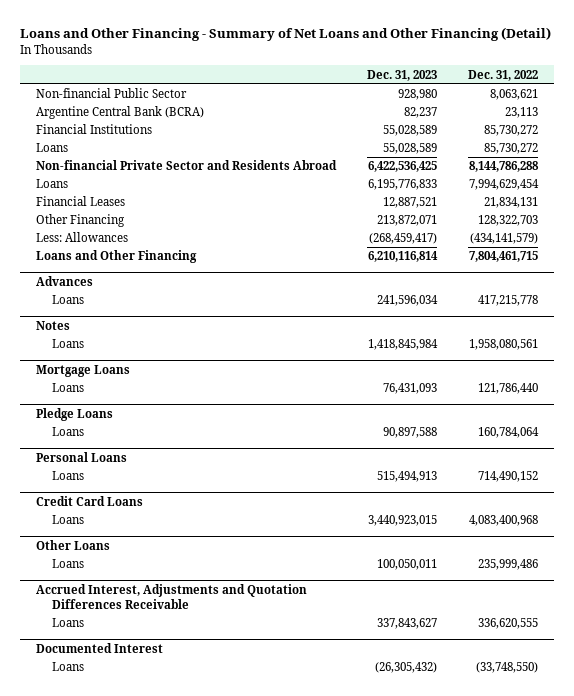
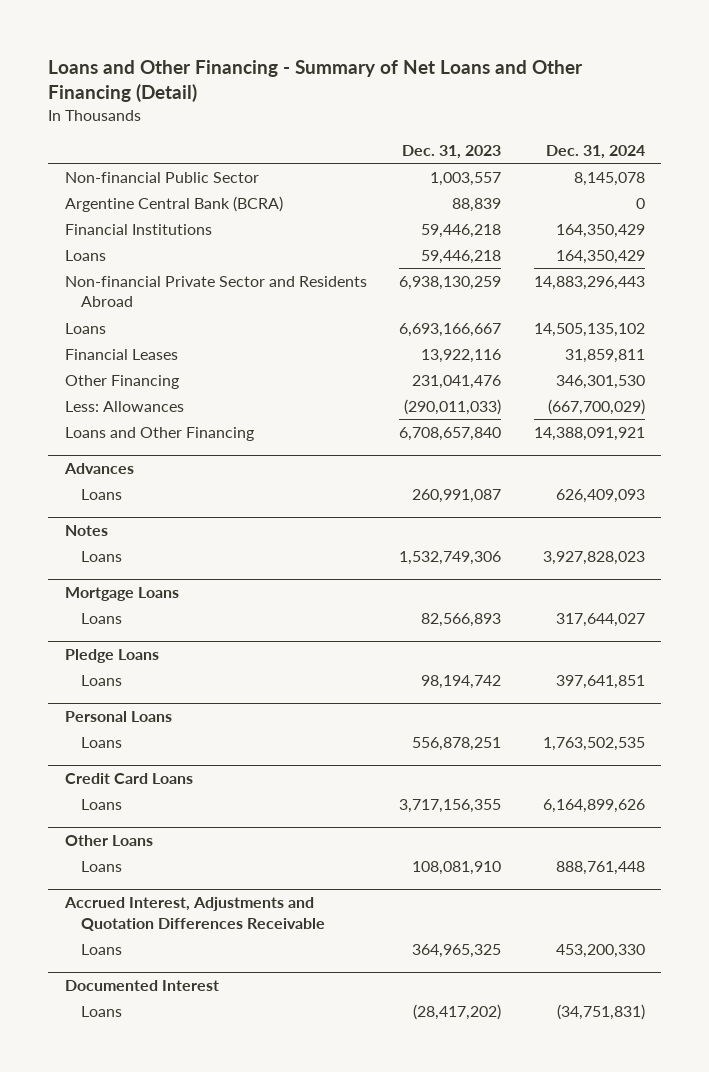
- | Dec. 31, 2023 | Dec. 31, 2022
+ | Dec. 31, 2023 | Dec. 31, 2024
- Non-financial Public Sector | 928,980 | 8,063,621
- Argentine Central Bank (BCRA) | 82,237 | 23,113
- Financial Institutions | 55,028,589 | 85,730,272
- Loans | 55,028,589 | 85,730,272
- Non-financial Private Sector and Residents Abroad | 6,422,536,425 | 8,144,786,288
- Loans | 6,195,776,833 | 7,994,629,454
- Financial Leases | 12,887,521 | 21,834,131
- Other Financing | 213,872,071 | 128,322,703
- Less: Allowances | (268,459,417) | (434,141,579)
- Loans and Other Financing | 6,210,116,814 | 7,804,461,715
+ Non-financial Public Sector | 1,003,557 | 8,145,078
+ Argentine Central Bank (BCRA) | 88,839 | 0
+ Financial Institutions | 59,446,218 | 164,350,429
+ Loans | 59,446,218 | 164,350,429
+ Non-financial Private Sector and Residents Abroad | 6,938,130,259 | 14,883,296,443
+ Loans | 6,693,166,667 | 14,505,135,102
+ Financial Leases | 13,922,116 | 31,859,811
+ Other Financing | 231,041,476 | 346,301,530
+ Less: Allowances | (290,011,033) | (667,700,029)
+ Loans and Other Financing | 6,708,657,840 | 14,388,091,921
@ Advances
- Loans | 241,596,034 | 417,215,778
+ Loans | 260,991,087 | 626,409,093
@ Notes
- Loans | 1,418,845,984 | 1,958,080,561
+ Loans | 1,532,749,306 | 3,927,828,023
@ Mortgage Loans
- Loans | 76,431,093 | 121,786,440
+ Loans | 82,566,893 | 317,644,027
@ Pledge Loans
- Loans | 90,897,588 | 160,784,064
+ Loans | 98,194,742 | 397,641,851
@ Personal Loans
- Loans | 515,494,913 | 714,490,152
+ Loans | 556,878,251 | 1,763,502,535
@ Credit Card Loans
- Loans | 3,440,923,015 | 4,083,400,968
+ Loans | 3,717,156,355 | 6,164,899,626
@ Other Loans
- Loans | 100,050,011 | 235,999,486
+ Loans | 108,081,910 | 888,761,448
@ Accrued Interest, Adjustments and Quotation Differences Receivable
- Loans | 337,843,627 | 336,620,555
+ Loans | 364,965,325 | 453,200,330
@ Documented Interest
- Loans | (26,305,432) | (33,748,550)
+ Loans | (28,417,202) | (34,751,831)

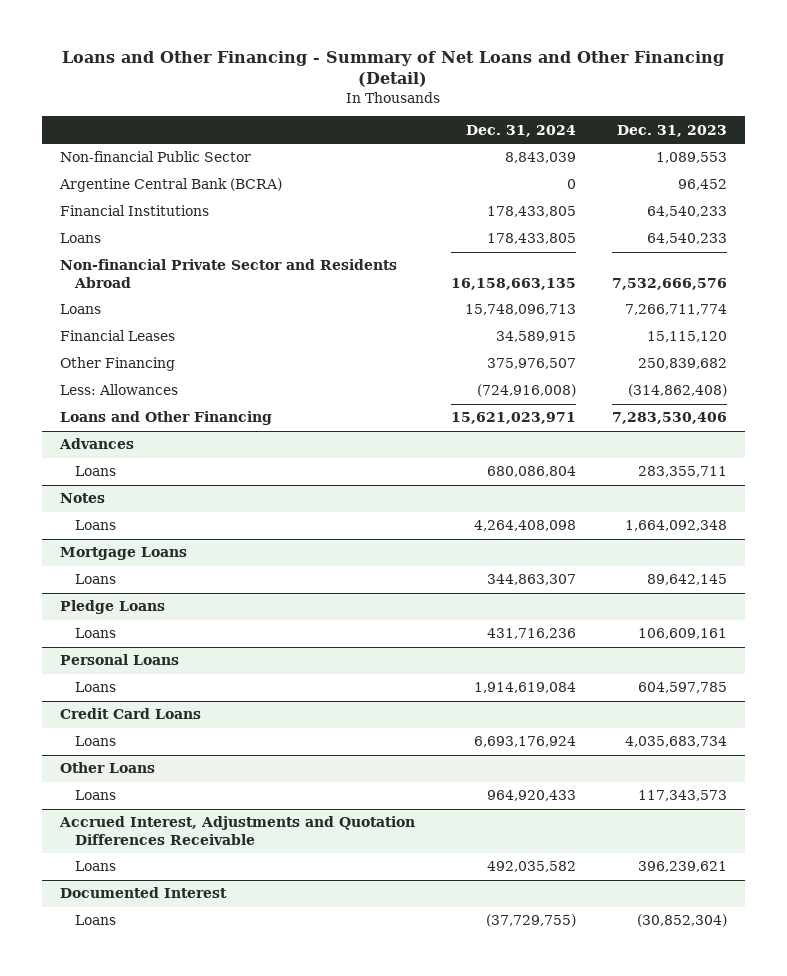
- | Dec. 31, 2023 | Dec. 31, 2024
+ | Dec. 31, 2024 | Dec. 31, 2023
- Non-financial Public Sector | 1,003,557 | 8,145,078
- Argentine Central Bank (BCRA) | 88,839 | 0
- Financial Institutions | 59,446,218 | 164,350,429
- Loans | 59,446,218 | 164,350,429
- Non-financial Private Sector and Residents Abroad | 6,938,130,259 | 14,883,296,443
- Loans | 6,693,166,667 | 14,505,135,102
- Financial Leases | 13,922,116 | 31,859,811
- Other Financing | 231,041,476 | 346,301,530
- Less: Allowances | (290,011,033) | (667,700,029)
- Loans and Other Financing | 6,708,657,840 | 14,388,091,921
+ Non-financial Public Sector | 8,843,039 | 1,089,553
+ Argentine Central Bank (BCRA) | 0 | 96,452
+ Financial Institutions | 178,433,805 | 64,540,233
+ Loans | 178,433,805 | 64,540,233
+ Non-financial Private Sector and Residents Abroad | 16,158,663,135 | 7,532,666,576
+ Loans | 15,748,096,713 | 7,266,711,774
+ Financial Leases | 34,589,915 | 15,115,120
+ Other Financing | 375,976,507 | 250,839,682
+ Less: Allowances | (724,916,008) | (314,862,408)
+ Loans and Other Financing | 15,621,023,971 | 7,283,530,406
@ Advances
- Loans | 260,991,087 | 626,409,093
+ Loans | 680,086,804 | 283,355,711
@ Notes
- Loans | 1,532,749,306 | 3,927,828,023
+ Loans | 4,264,408,098 | 1,664,092,348
@ Mortgage Loans
- Loans | 82,566,893 | 317,644,027
+ Loans | 344,863,307 | 89,642,145
@ Pledge Loans
- Loans | 98,194,742 | 397,641,851
+ Loans | 431,716,236 | 106,609,161
@ Personal Loans
- Loans | 556,878,251 | 1,763,502,535
+ Loans | 1,914,619,084 | 604,597,785
@ Credit Card Loans
- Loans | 3,717,156,355 | 6,164,899,626
+ Loans | 6,693,176,924 | 4,035,683,734
@ Other Loans
- Loans | 108,081,910 | 888,761,448
+ Loans | 964,920,433 | 117,343,573
@ Accrued Interest, Adjustments and Quotation Differences Receivable
- Loans | 364,965,325 | 453,200,330
+ Loans | 492,035,582 | 396,239,621
@ Documented Interest
- Loans | (28,417,202) | (34,751,831)
+ Loans | (37,729,755) | (30,852,304)

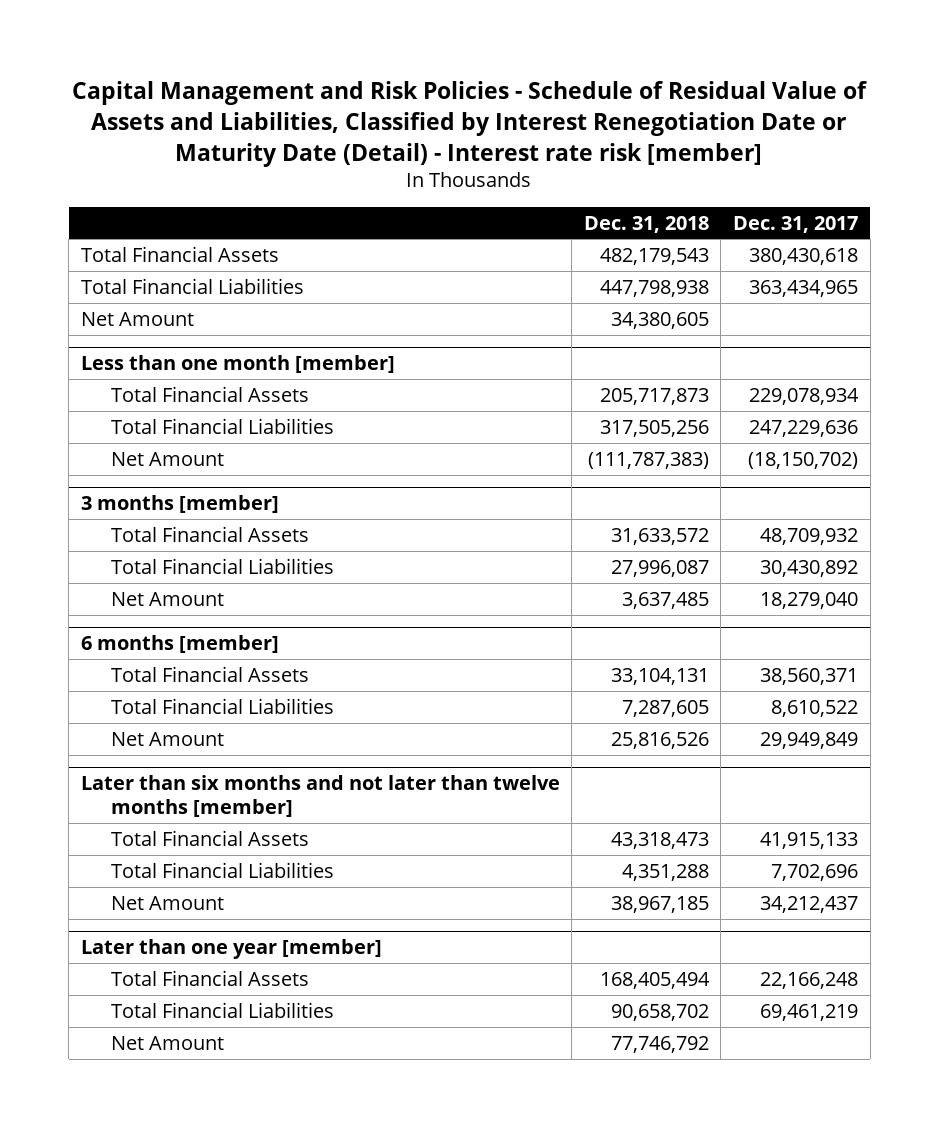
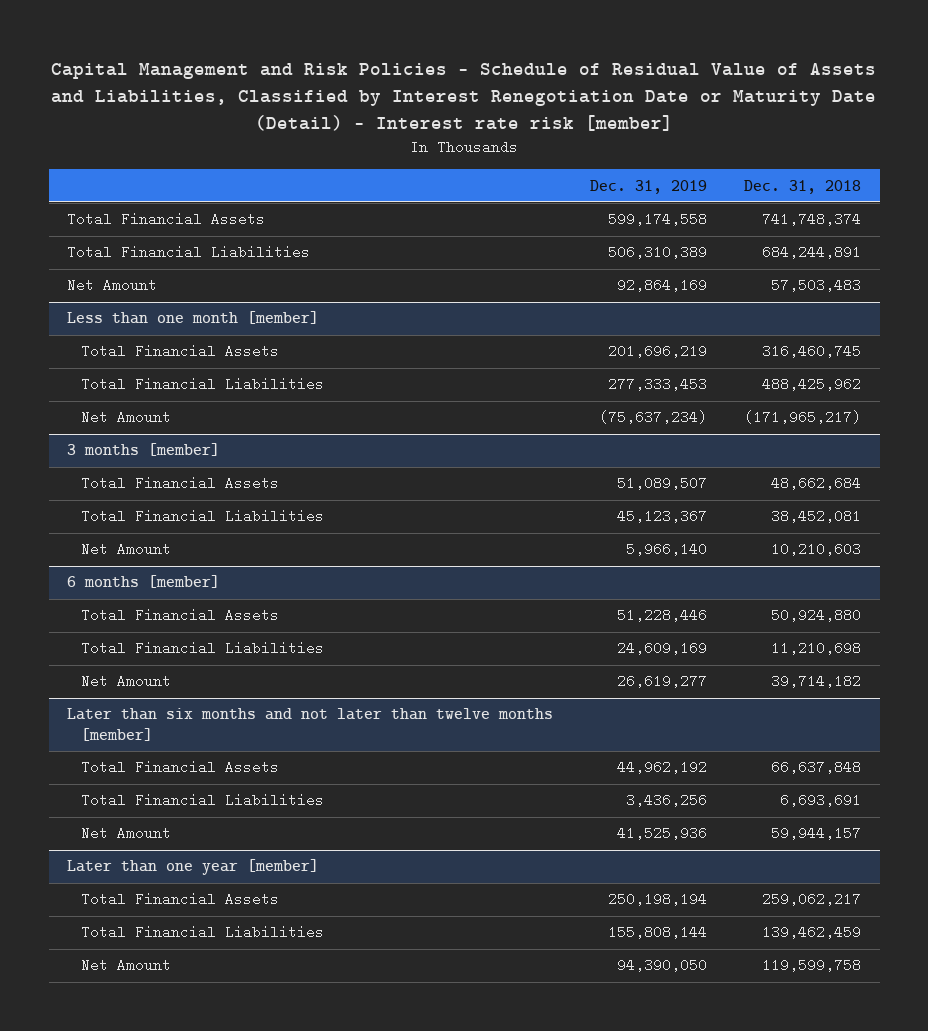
- | Dec. 31, 2018 | Dec. 31, 2017
+ | Dec. 31, 2019 | Dec. 31, 2018
- Total Financial Assets | 482,179,543 | 380,430,618
- Total Financial Liabilities | 447,798,938 | 363,434,965
- Net Amount | 34,380,605 |
+ Total Financial Assets | 599,174,558 | 741,748,374
+ Total Financial Liabilities | 506,310,389 | 684,244,891
+ Net Amount | 92,864,169 | 57,503,483
@ Less than one month [member]
- Total Financial Assets | 205,717,873 | 229,078,934
- Total Financial Liabilities | 317,505,256 | 247,229,636
- Net Amount | (111,787,383) | (18,150,702)
+ Total Financial Assets | 201,696,219 | 316,460,745
+ Total Financial Liabilities | 277,333,453 | 488,425,962
+ Net Amount | (75,637,234) | (171,965,217)
@ 3 months [member]
- Total Financial Assets | 31,633,572 | 48,709,932
- Total Financial Liabilities | 27,996,087 | 30,430,892
- Net Amount | 3,637,485 | 18,279,040
+ Total Financial Assets | 51,089,507 | 48,662,684
+ Total Financial Liabilities | 45,123,367 | 38,452,081
+ Net Amount | 5,966,140 | 10,210,603
@ 6 months [member]
- Total Financial Assets | 33,104,131 | 38,560,371
- Total Financial Liabilities | 7,287,605 | 8,610,522
- Net Amount | 25,816,526 | 29,949,849
+ Total Financial Assets | 51,228,446 | 50,924,880
+ Total Financial Liabilities | 24,609,169 | 11,210,698
+ Net Amount | 26,619,277 | 39,714,182
@ Later than six months and not later than twelve months [member]
- Total Financial Assets | 43,318,473 | 41,915,133
- Total Financial Liabilities | 4,351,288 | 7,702,696
- Net Amount | 38,967,185 | 34,212,437
+ Total Financial Assets | 44,962,192 | 66,637,848
+ Total Financial Liabilities | 3,436,256 | 6,693,691
+ Net Amount | 41,525,936 | 59,944,157
@ Later than one year [member]
- Total Financial Assets | 168,405,494 | 22,166,248
- Total Financial Liabilities | 90,658,702 | 69,461,219
- Net Amount | 77,746,792 |
+ Total Financial Assets | 250,198,194 | 259,062,217
+ Total Financial Liabilities | 155,808,144 | 139,462,459
+ Net Amount | 94,390,050 | 119,599,758

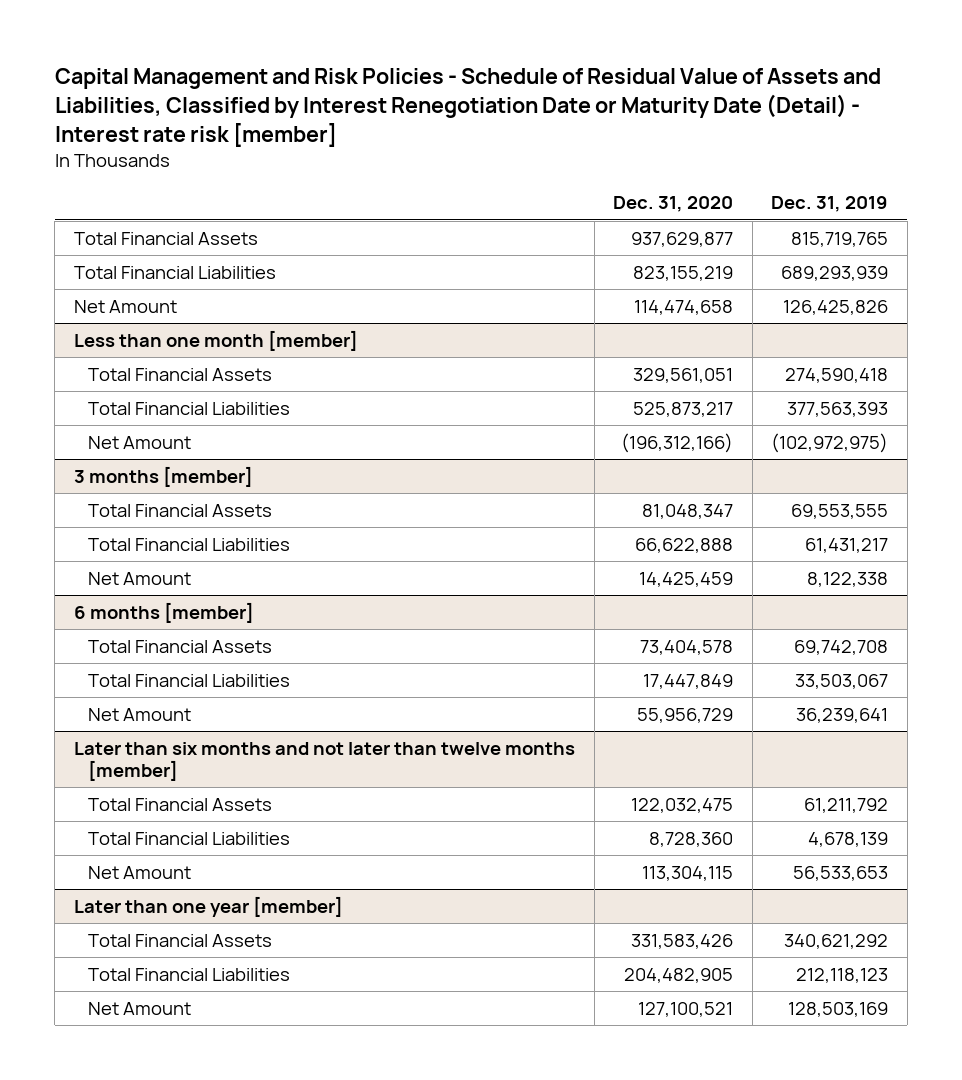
- | Dec. 31, 2019 | Dec. 31, 2018
+ | Dec. 31, 2020 | Dec. 31, 2019
- Total Financial Assets | 599,174,558 | 741,748,374
- Total Financial Liabilities | 506,310,389 | 684,244,891
- Net Amount | 92,864,169 | 57,503,483
+ Total Financial Assets | 937,629,877 | 815,719,765
+ Total Financial Liabilities | 823,155,219 | 689,293,939
+ Net Amount | 114,474,658 | 126,425,826
@ Less than one month [member]
- Total Financial Assets | 201,696,219 | 316,460,745
- Total Financial Liabilities | 277,333,453 | 488,425,962
- Net Amount | (75,637,234) | (171,965,217)
+ Total Financial Assets | 329,561,051 | 274,590,418
+ Total Financial Liabilities | 525,873,217 | 377,563,393
+ Net Amount | (196,312,166) | (102,972,975)
@ 3 months [member]
- Total Financial Assets | 51,089,507 | 48,662,684
- Total Financial Liabilities | 45,123,367 | 38,452,081
- Net Amount | 5,966,140 | 10,210,603
+ Total Financial Assets | 81,048,347 | 69,553,555
+ Total Financial Liabilities | 66,622,888 | 61,431,217
+ Net Amount | 14,425,459 | 8,122,338
@ 6 months [member]
- Total Financial Assets | 51,228,446 | 50,924,880
- Total Financial Liabilities | 24,609,169 | 11,210,698
- Net Amount | 26,619,277 | 39,714,182
+ Total Financial Assets | 73,404,578 | 69,742,708
+ Total Financial Liabilities | 17,447,849 | 33,503,067
+ Net Amount | 55,956,729 | 36,239,641
@ Later than six months and not later than twelve months [member]
- Total Financial Assets | 44,962,192 | 66,637,848
- Total Financial Liabilities | 3,436,256 | 6,693,691
- Net Amount | 41,525,936 | 59,944,157
+ Total Financial Assets | 122,032,475 | 61,211,792
+ Total Financial Liabilities | 8,728,360 | 4,678,139
+ Net Amount | 113,304,115 | 56,533,653
@ Later than one year [member]
- Total Financial Assets | 250,198,194 | 259,062,217
- Total Financial Liabilities | 155,808,144 | 139,462,459
- Net Amount | 94,390,050 | 119,599,758
+ Total Financial Assets | 331,583,426 | 340,621,292
+ Total Financial Liabilities | 204,482,905 | 212,118,123
+ Net Amount | 127,100,521 | 128,503,169

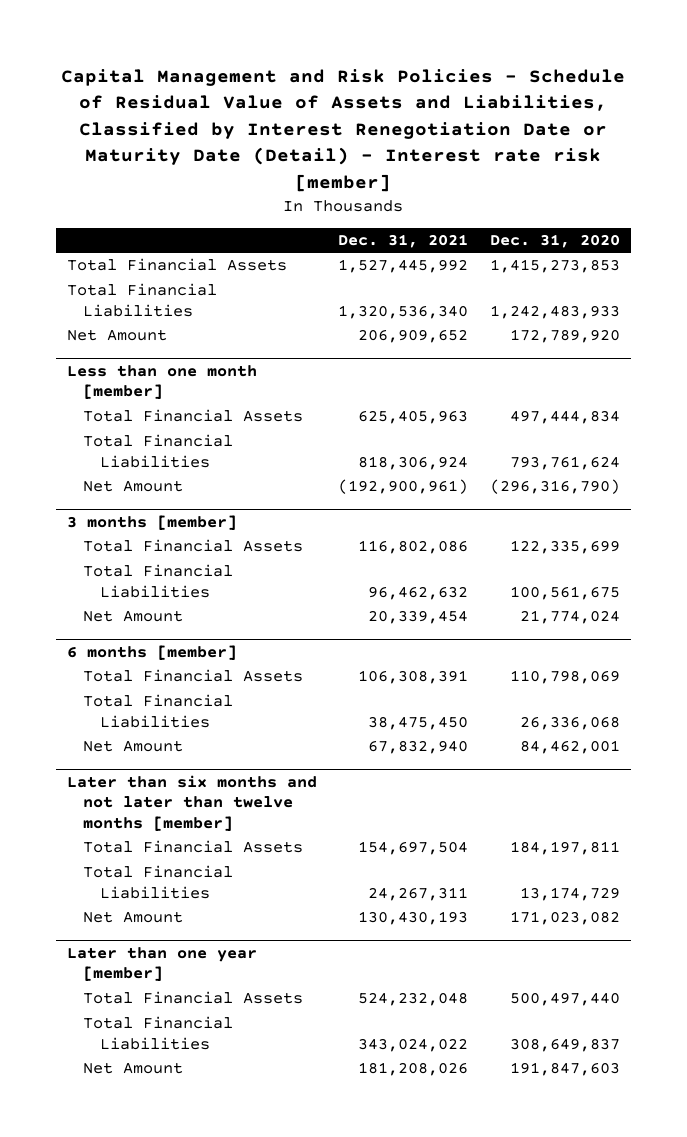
- | Dec. 31, 2020 | Dec. 31, 2019
+ | Dec. 31, 2021 | Dec. 31, 2020
- Total Financial Assets | 937,629,877 | 815,719,765
- Total Financial Liabilities | 823,155,219 | 689,293,939
- Net Amount | 114,474,658 | 126,425,826
+ Total Financial Assets | 1,527,445,992 | 1,415,273,853
+ Total Financial Liabilities | 1,320,536,340 | 1,242,483,933
+ Net Amount | 206,909,652 | 172,789,920
@ Less than one month [member]
- Total Financial Assets | 329,561,051 | 274,590,418
- Total Financial Liabilities | 525,873,217 | 377,563,393
- Net Amount | (196,312,166) | (102,972,975)
+ Total Financial Assets | 625,405,963 | 497,444,834
+ Total Financial Liabilities | 818,306,924 | 793,761,624
+ Net Amount | (192,900,961) | (296,316,790)
@ 3 months [member]
- Total Financial Assets | 81,048,347 | 69,553,555
- Total Financial Liabilities | 66,622,888 | 61,431,217
- Net Amount | 14,425,459 | 8,122,338
+ Total Financial Assets | 116,802,086 | 122,335,699
+ Total Financial Liabilities | 96,462,632 | 100,561,675
+ Net Amount | 20,339,454 | 21,774,024
@ 6 months [member]
- Total Financial Assets | 73,404,578 | 69,742,708
- Total Financial Liabilities | 17,447,849 | 33,503,067
- Net Amount | 55,956,729 | 36,239,641
+ Total Financial Assets | 106,308,391 | 110,798,069
+ Total Financial Liabilities | 38,475,450 | 26,336,068
+ Net Amount | 67,832,940 | 84,462,001
@ Later than six months and not later than twelve months [member]
- Total Financial Assets | 122,032,475 | 61,211,792
- Total Financial Liabilities | 8,728,360 | 4,678,139
- Net Amount | 113,304,115 | 56,533,653
+ Total Financial Assets | 154,697,504 | 184,197,811
+ Total Financial Liabilities | 24,267,311 | 13,174,729
+ Net Amount | 130,430,193 | 171,023,082
@ Later than one year [member]
- Total Financial Assets | 331,583,426 | 340,621,292
- Total Financial Liabilities | 204,482,905 | 212,118,123
- Net Amount | 127,100,521 | 128,503,169
+ Total Financial Assets | 524,232,048 | 500,497,440
+ Total Financial Liabilities | 343,024,022 | 308,649,837
+ Net Amount | 181,208,026 | 191,847,603

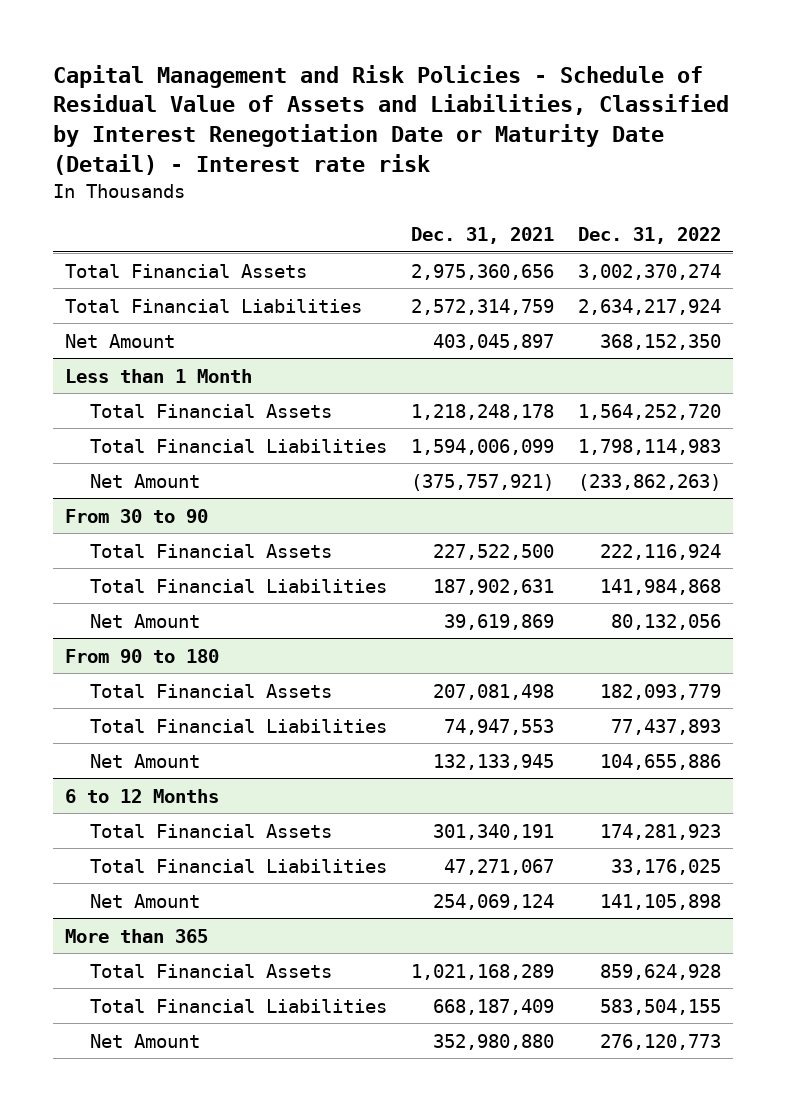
- Capital Management and Risk Policies - Schedule of Residual Value of Assets and Liabilities, Classified by Interest Renegotiation Date or Maturity Date (Detail) - Interest rate risk [member]
+ Capital Management and Risk Policies - Schedule of Residual Value of Assets and Liabilities, Classified by Interest Renegotiation Date or Maturity Date (Detail) - Interest rate risk
- | Dec. 31, 2021 | Dec. 31, 2020
+ | Dec. 31, 2021 | Dec. 31, 2022
- Total Financial Assets | 1,527,445,992 | 1,415,273,853
- Total Financial Liabilities | 1,320,536,340 | 1,242,483,933
- Net Amount | 206,909,652 | 172,789,920
- Less than one month [member]
- Total Financial Assets | 625,405,963 | 497,444,834
- Total Financial Liabilities | 818,306,924 | 793,761,624
- Net Amount | (192,900,961) | (296,316,790)
- 3 months [member]
- Total Financial Assets | 116,802,086 | 122,335,699
- Total Financial Liabilities | 96,462,632 | 100,561,675
- Net Amount | 20,339,454 | 21,774,024
- 6 months [member]
- Total Financial Assets | 106,308,391 | 110,798,069
- Total Financial Liabilities | 38,475,450 | 26,336,068
- Net Amount | 67,832,940 | 84,462,001
- Later than six months and not later than twelve months [member]
- Total Financial Assets | 154,697,504 | 184,197,811
- Total Financial Liabilities | 24,267,311 | 13,174,729
- Net Amount | 130,430,193 | 171,023,082
- Later than one year [member]
- Total Financial Assets | 524,232,048 | 500,497,440
- Total Financial Liabilities | 343,024,022 | 308,649,837
- Net Amount | 181,208,026 | 191,847,603
+ Total Financial Assets | 2,975,360,656 | 3,002,370,274
+ Total Financial Liabilities | 2,572,314,759 | 2,634,217,924
+ Net Amount | 403,045,897 | 368,152,350
+ Less than 1 Month
+ Total Financial Assets | 1,218,248,178 | 1,564,252,720
+ Total Financial Liabilities | 1,594,006,099 | 1,798,114,983
+ Net Amount | (375,757,921) | (233,862,263)
+ From 30 to 90
+ Total Financial Assets | 227,522,500 | 222,116,924
+ Total Financial Liabilities | 187,902,631 | 141,984,868
+ Net Amount | 39,619,869 | 80,132,056
+ From 90 to 180
+ Total Financial Assets | 207,081,498 | 182,093,779
+ Total Financial Liabilities | 74,947,553 | 77,437,893
+ Net Amount | 132,133,945 | 104,655,886
+ 6 to 12 Months
+ Total Financial Assets | 301,340,191 | 174,281,923
+ Total Financial Liabilities | 47,271,067 | 33,176,025
+ Net Amount | 254,069,124 | 141,105,898
+ More than 365
+ Total Financial Assets | 1,021,168,289 | 859,624,928
+ Total Financial Liabilities | 668,187,409 | 583,504,155
+ Net Amount | 352,980,880 | 276,120,773

